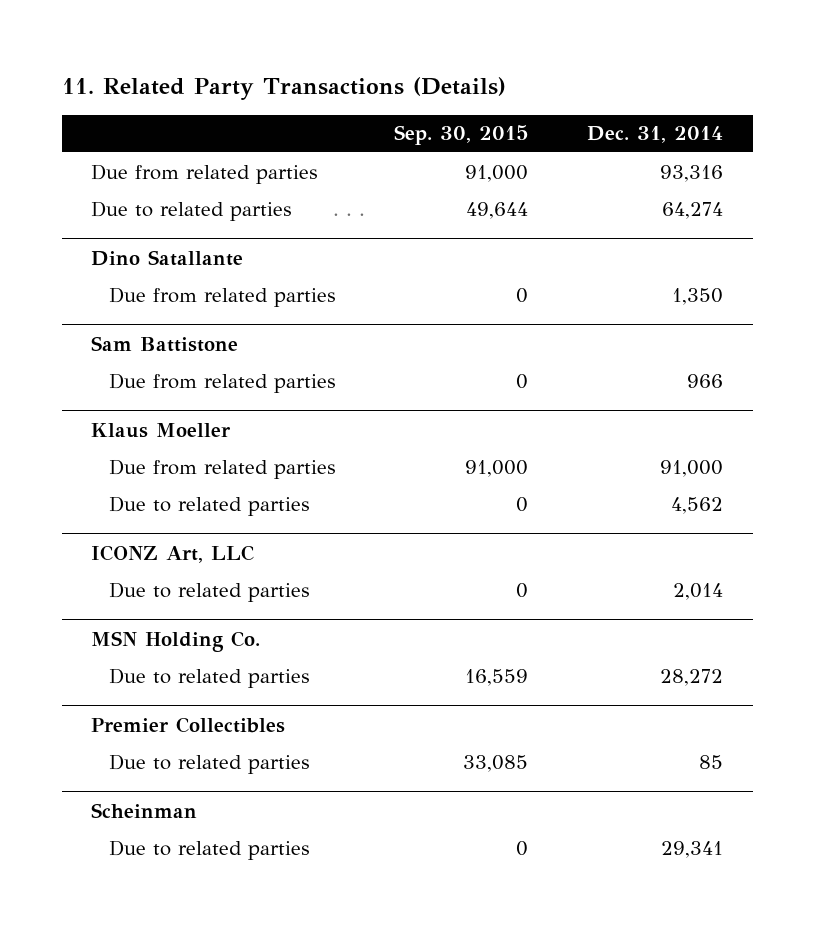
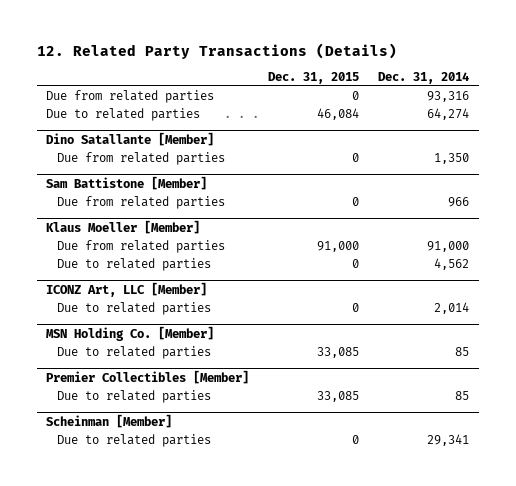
- 11. Related Party Transactions (Details)
+ 12. Related Party Transactions (Details)
- | Sep. 30, 2015 | Dec. 31, 2014
+ | Dec. 31, 2015 | Dec. 31, 2014
- Dino Satallante
+ Dino Satallante [Member]
- Sam Battistone
+ Sam Battistone [Member]
- Klaus Moeller
+ Klaus Moeller [Member]
- ICONZ Art, LLC
+ ICONZ Art, LLC [Member]
- MSN Holding Co.
- Due to related parties | 16,559 | 28,272
- Premier Collectibles
+ MSN Holding Co. [Member]
- Scheinman
+ Premier Collectibles [Member]
+ Due to related parties | 33,085 | 85
+ Scheinman [Member]

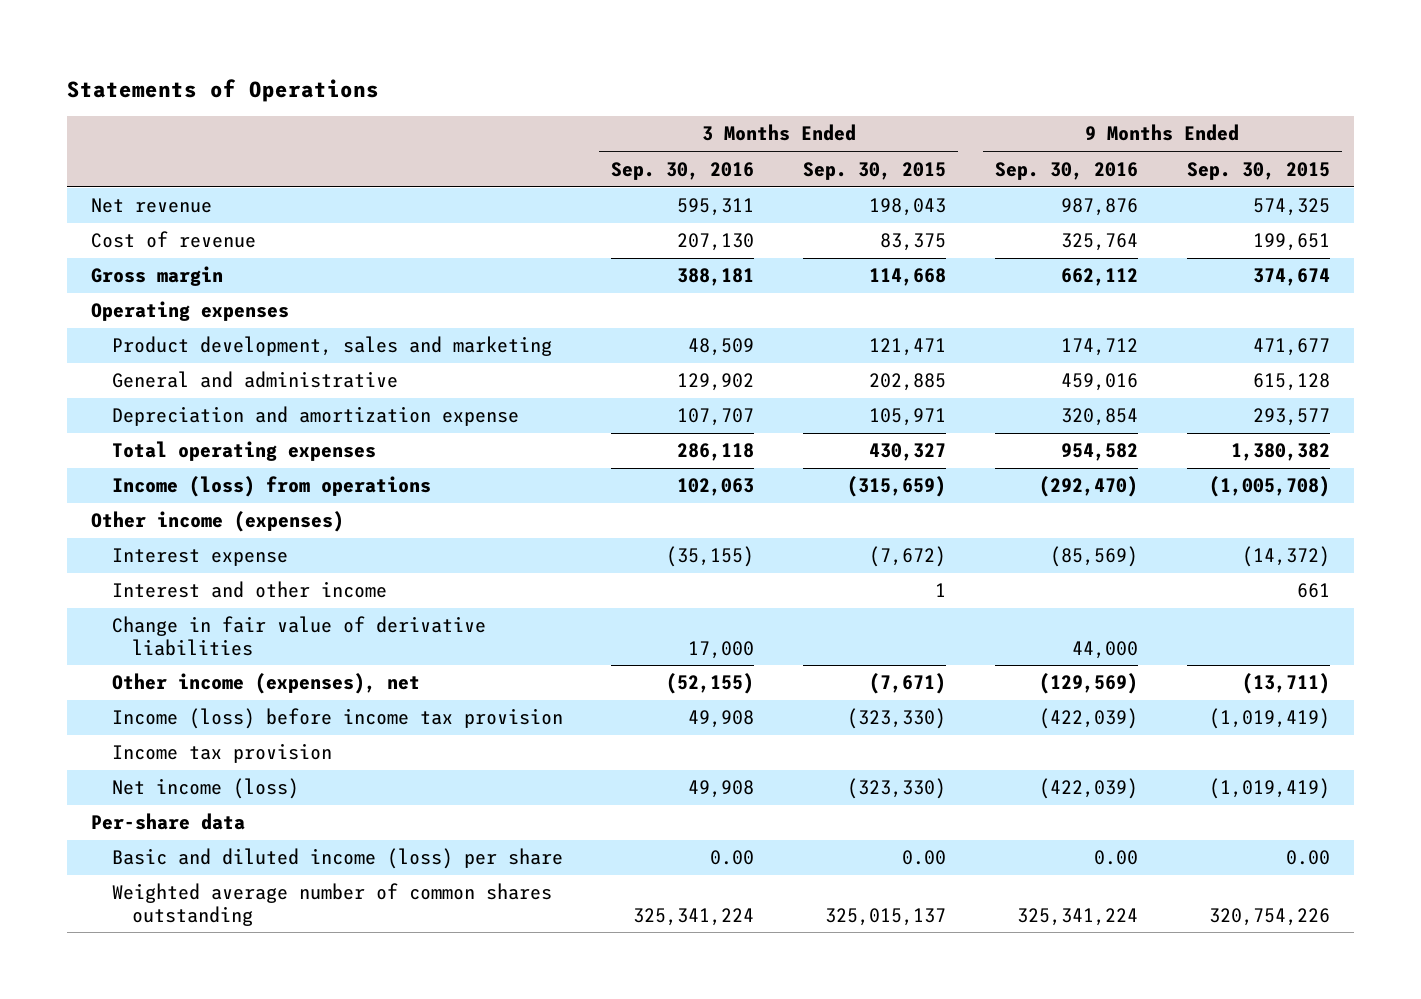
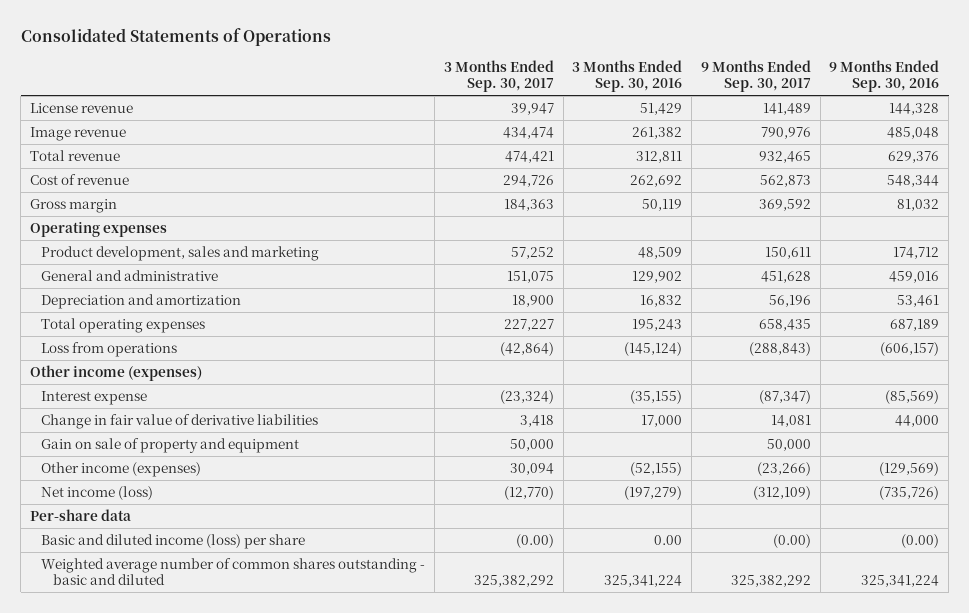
- Statements of Operations
+ Consolidated Statements of Operations
- | 3 Months Ended Sep. 30, 2016 | 3 Months Ended Sep. 30, 2015 | 9 Months Ended Sep. 30, 2016 | 9 Months Ended Sep. 30, 2015
+ | 3 Months Ended Sep. 30, 2017 | 3 Months Ended Sep. 30, 2016 | 9 Months Ended Sep. 30, 2017 | 9 Months Ended Sep. 30, 2016
- Net revenue | 595,311 | 198,043 | 987,876 | 574,325
- Cost of revenue | 207,130 | 83,375 | 325,764 | 199,651
- Gross margin | 388,181 | 114,668 | 662,112 | 374,674
+ License revenue | 39,947 | 51,429 | 141,489 | 144,328
+ Image revenue | 434,474 | 261,382 | 790,976 | 485,048
+ Total revenue | 474,421 | 312,811 | 932,465 | 629,376
+ Cost of revenue | 294,726 | 262,692 | 562,873 | 548,344
+ Gross margin | 184,363 | 50,119 | 369,592 | 81,032
- Depreciation and amortization expense | 107,707 | 105,971 | 320,854 | 293,577
- Total operating expenses | 286,118 | 430,327 | 954,582 | 1,380,382
- Income (loss) from operations | 102,063 | (315,659) | (292,470) | (1,005,708)
+ Depreciation and amortization | 18,900 | 16,832 | 56,196 | 53,461
+ Total operating expenses | 227,227 | 195,243 | 658,435 | 687,189
+ Loss from operations | (42,864) | (145,124) | (288,843) | (606,157)
- Interest and other income | | 1 | | 661
- Other income (expenses), net | (52,155) | (7,671) | (129,569) | (13,711)
- Income (loss) before income tax provision | 49,908 | (323,330) | (422,039) | (1,019,419)
- Income tax provision
- Net income (loss) | 49,908 | (323,330) | (422,039) | (1,019,419)
+ Gain on sale of property and equipment | 50,000 | | 50,000 |
+ Other income (expenses) | 30,094 | (52,155) | (23,266) | (129,569)
+ Net income (loss) | (12,770) | (197,279) | (312,109) | (735,726)
- Basic and diluted income (loss) per share | 0.00 | 0.00 | 0.00 | 0.00
- Weighted average number of common shares outstanding | 325,341,224 | 325,015,137 | 325,341,224 | 320,754,226
+ Basic and diluted income (loss) per share | (0.00) | 0.00 | (0.00) | (0.00)
+ Weighted average number of common shares outstanding - basic and diluted | 325,382,292 | 325,341,224 | 325,382,292 | 325,341,224

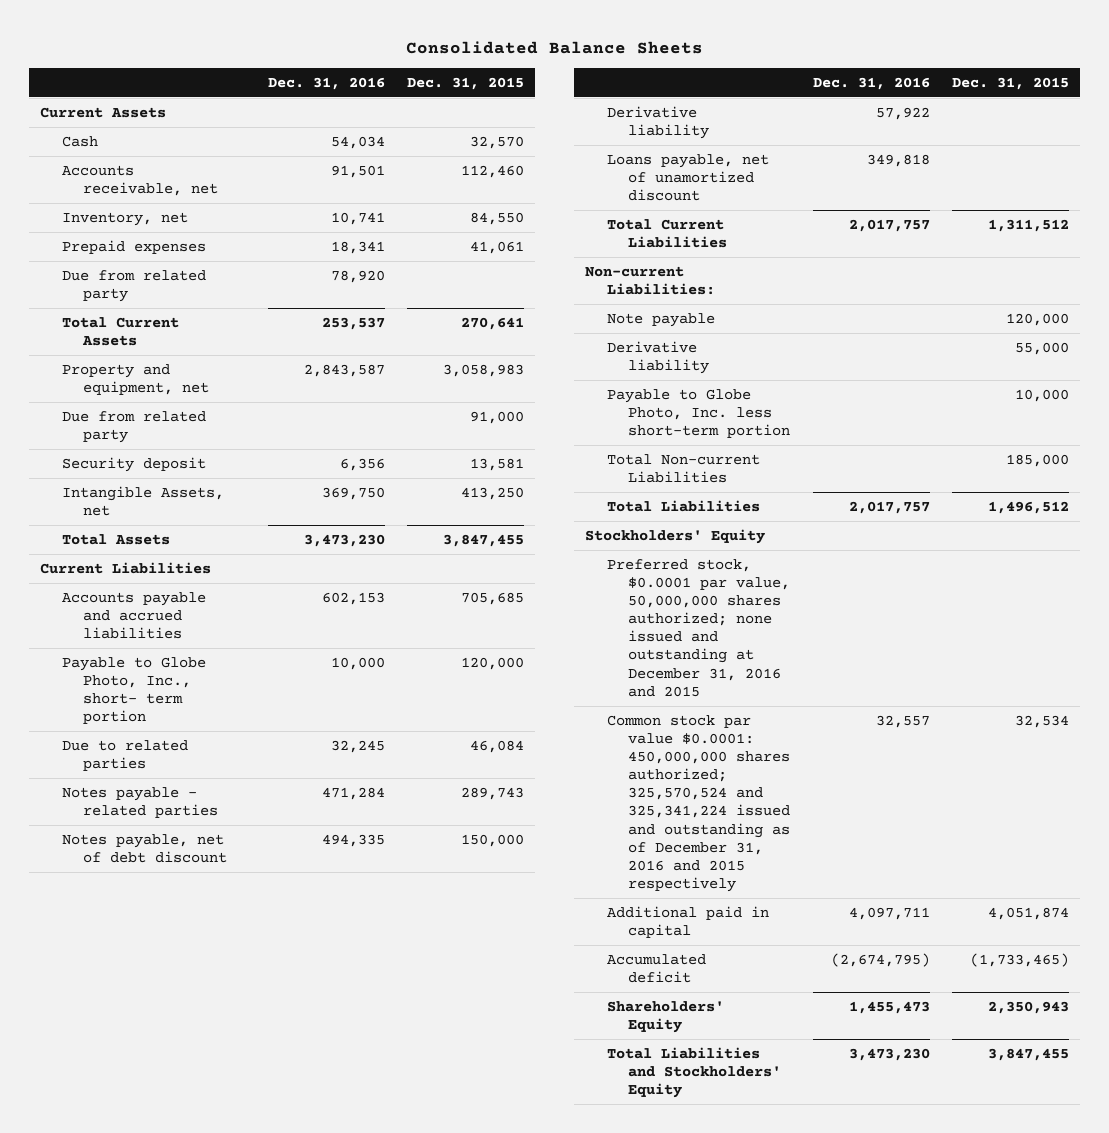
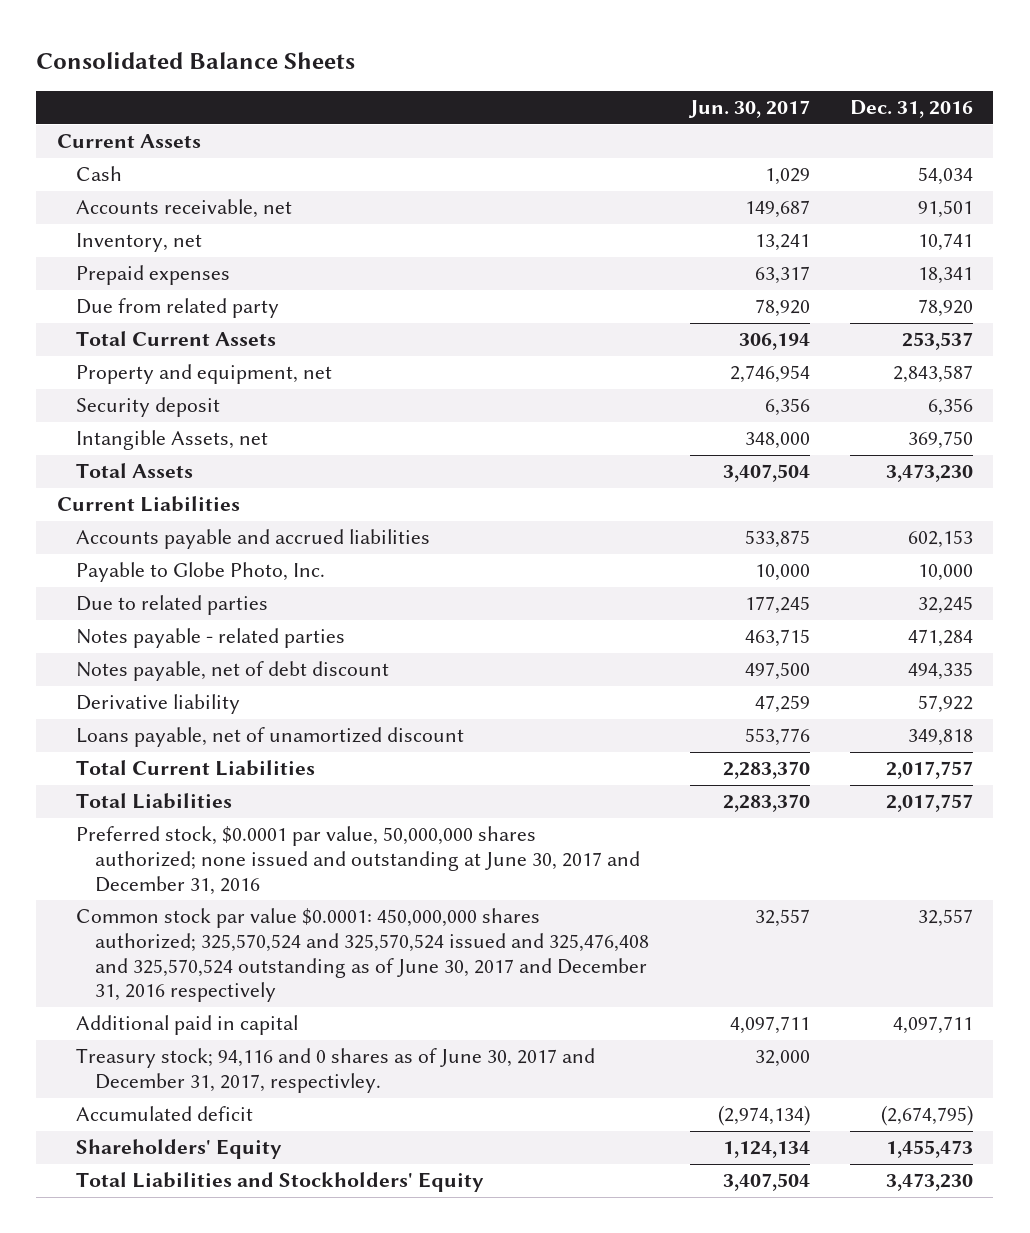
- | Dec. 31, 2016 | Dec. 31, 2015
+ | Jun. 30, 2017 | Dec. 31, 2016
- Due from related party | | 91,000
- Payable to Globe Photo, Inc., short- term portion | 10,000 | 120,000
+ Payable to Globe Photo, Inc. | 10,000 | 10,000
- Non-current Liabilities:
- Note payable | | 120,000
- Derivative liability | | 55,000
- Payable to Globe Photo, Inc. less short-term portion | | 10,000
- Total Non-current Liabilities | | 185,000
- Stockholders' Equity
- Preferred stock, $0.0001 par value, 50,000,000 shares authorized; none issued and outstanding at December 31, 2016 and 2015
- Common stock par value $0.0001: 450,000,000 shares authorized; 325,570,524 and 325,341,224 issued and outstanding as of December 31, 2016 and 2015 respectively | 32,557 | 32,534
+ Preferred stock, $0.0001 par value, 50,000,000 shares authorized; none issued and outstanding at June 30, 2017 and December 31, 2016
+ Common stock par value $0.0001: 450,000,000 shares authorized; 325,570,524 and 325,570,524 issued and 325,476,408 and 325,570,524 outstanding as of June 30, 2017 and December 31, 2016 respectively | 32,557 | 32,557
+ Treasury stock; 94,116 and 0 shares as of June 30, 2017 and December 31, 2017, respectivley. | 32,000 |

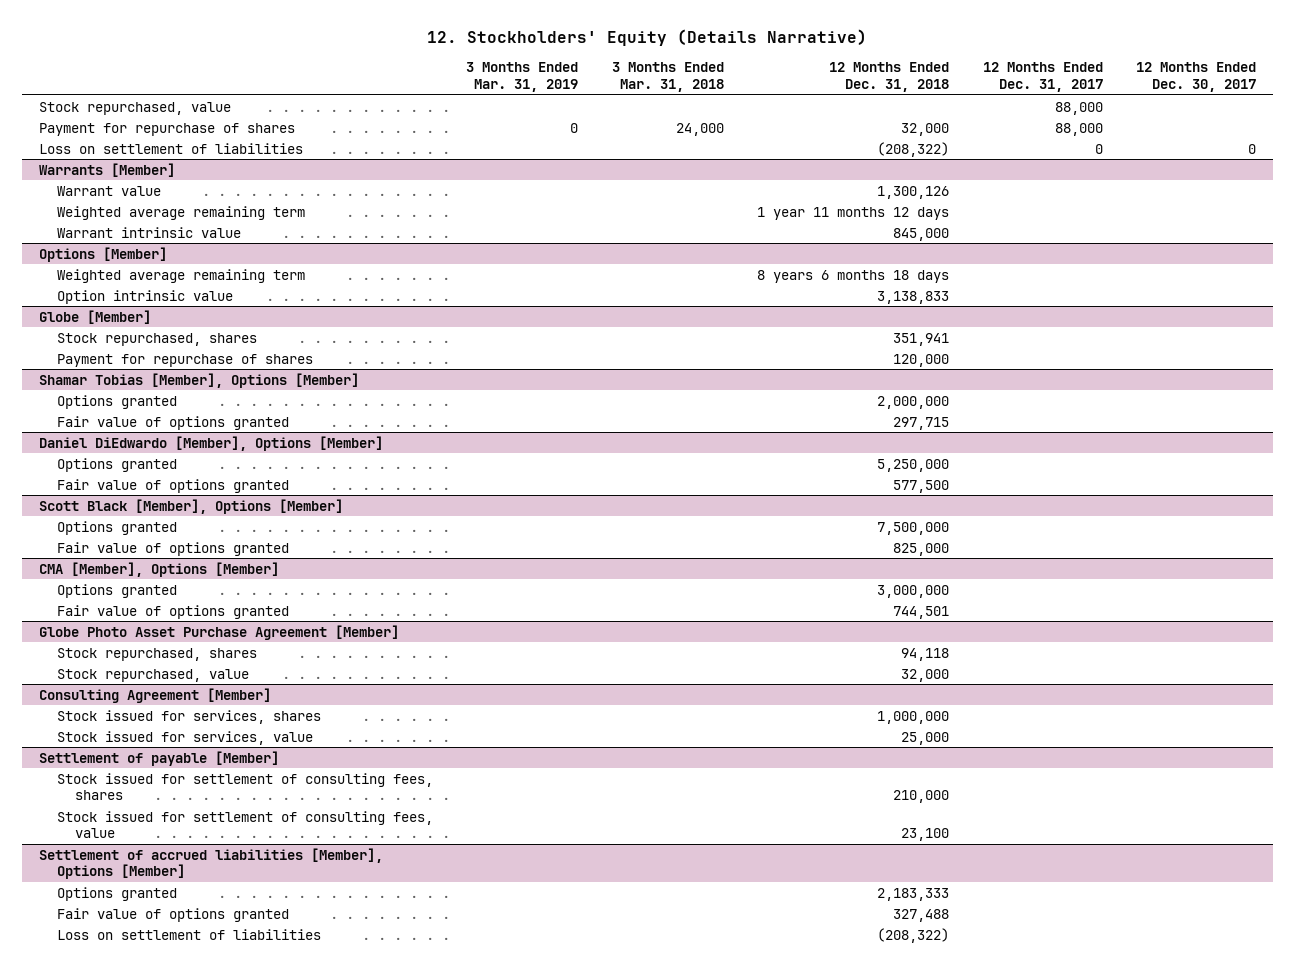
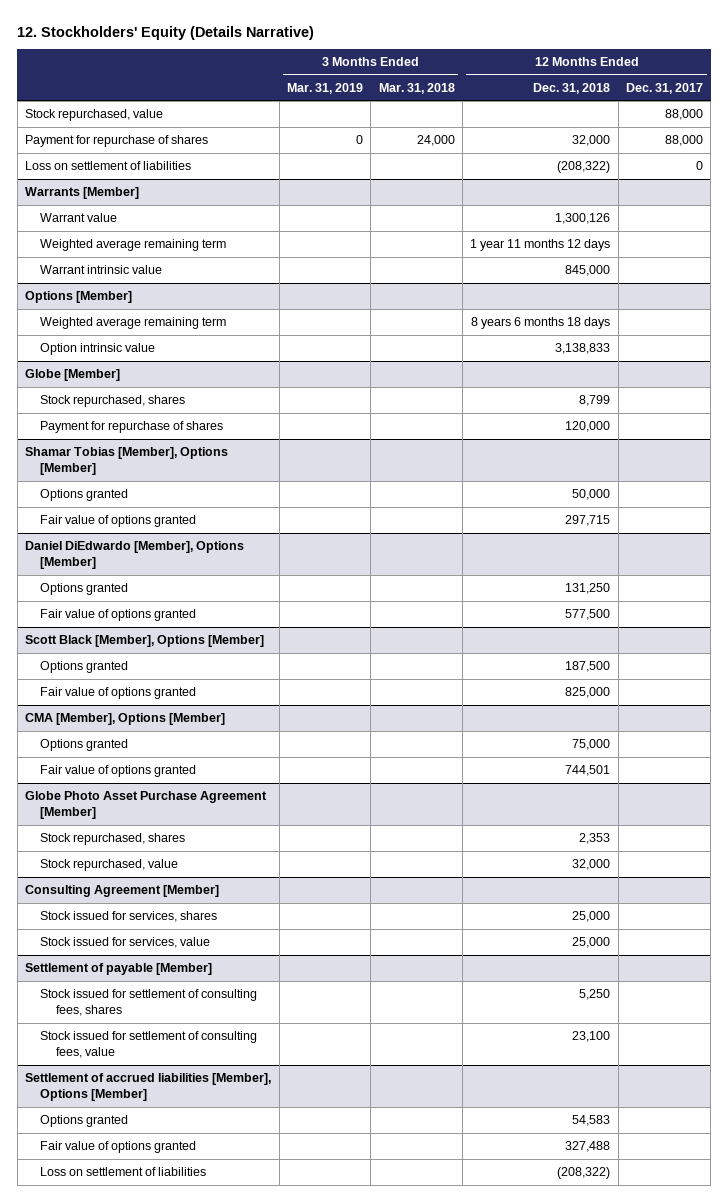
- | 3 Months Ended Mar. 31, 2019 | 3 Months Ended Mar. 31, 2018 | 12 Months Ended Dec. 31, 2018 | 12 Months Ended Dec. 31, 2017 | 12 Months Ended Dec. 30, 2017
+ | 3 Months Ended Mar. 31, 2019 | 3 Months Ended Mar. 31, 2018 | 12 Months Ended Dec. 31, 2018 | 12 Months Ended Dec. 31, 2017
@ Globe [Member]
- Stock repurchased, shares | | | 351,941 | |
+ Stock repurchased, shares | | | 8,799 |
@ Shamar Tobias [Member], Options [Member]
- Options granted | | | 2,000,000 | |
+ Options granted | | | 50,000 |
@ Daniel DiEdwardo [Member], Options [Member]
- Options granted | | | 5,250,000 | |
+ Options granted | | | 131,250 |
@ Scott Black [Member], Options [Member]
- Options granted | | | 7,500,000 | |
+ Options granted | | | 187,500 |
@ CMA [Member], Options [Member]
- Options granted | | | 3,000,000 | |
+ Options granted | | | 75,000 |
@ Globe Photo Asset Purchase Agreement [Member]
- Stock repurchased, shares | | | 94,118 | |
+ Stock repurchased, shares | | | 2,353 |
@ Consulting Agreement [Member]
- Stock issued for services, shares | | | 1,000,000 | |
+ Stock issued for services, shares | | | 25,000 |
@ Settlement of payable [Member]
- Stock issued for settlement of consulting fees, shares | | | 210,000 | |
+ Stock issued for settlement of consulting fees, shares | | | 5,250 |
@ Settlement of accrued liabilities [Member], Options [Member]
- Options granted | | | 2,183,333 | |
+ Options granted | | | 54,583 |

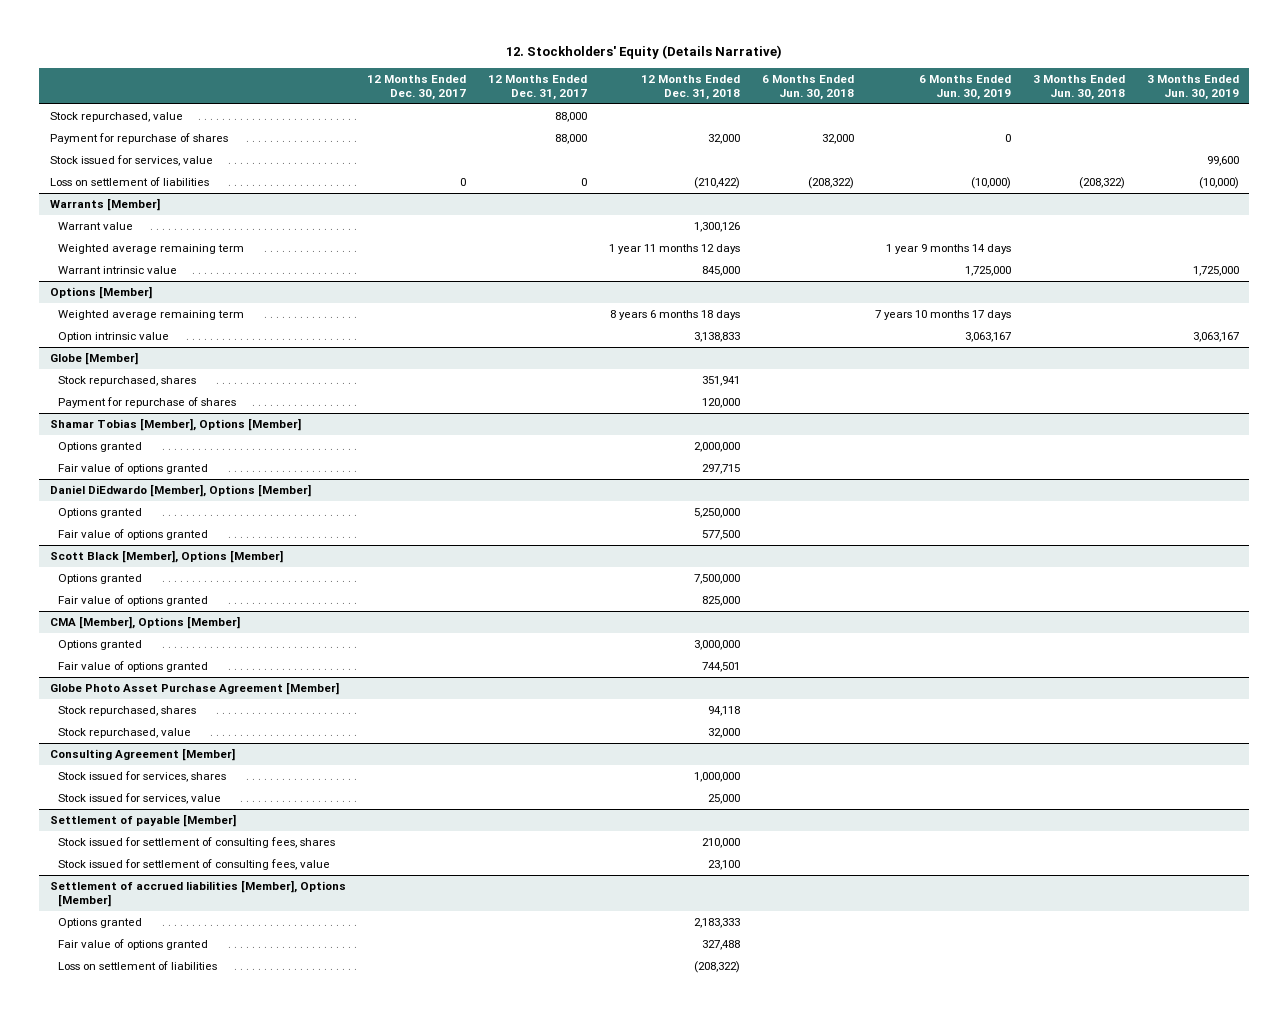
- | 3 Months Ended Mar. 31, 2019 | 3 Months Ended Mar. 31, 2018 | 12 Months Ended Dec. 31, 2018 | 12 Months Ended Dec. 31, 2017
+ | 12 Months Ended Dec. 30, 2017 | 12 Months Ended Dec. 31, 2017 | 12 Months Ended Dec. 31, 2018 | 6 Months Ended Jun. 30, 2018 | 6 Months Ended Jun. 30, 2019 | 3 Months Ended Jun. 30, 2018 | 3 Months Ended Jun. 30, 2019
- Loss on settlement of liabilities | | | (208,322) | 0
+ Stock issued for services, value | | | | | | | 99,600
+ Loss on settlement of liabilities | 0 | 0 | (210,422) | (208,322) | (10,000) | (208,322) | (10,000)
@ Globe [Member]
- Stock repurchased, shares | | | 8,799 |
+ Stock repurchased, shares | | | 351,941 | | | |
@ Shamar Tobias [Member], Options [Member]
- Options granted | | | 50,000 |
+ Options granted | | | 2,000,000 | | | |
@ Daniel DiEdwardo [Member], Options [Member]
- Options granted | | | 131,250 |
+ Options granted | | | 5,250,000 | | | |
@ Scott Black [Member], Options [Member]
- Options granted | | | 187,500 |
+ Options granted | | | 7,500,000 | | | |
@ CMA [Member], Options [Member]
- Options granted | | | 75,000 |
+ Options granted | | | 3,000,000 | | | |
@ Globe Photo Asset Purchase Agreement [Member]
- Stock repurchased, shares | | | 2,353 |
+ Stock repurchased, shares | | | 94,118 | | | |
@ Consulting Agreement [Member]
- Stock issued for services, shares | | | 25,000 |
+ Stock issued for services, shares | | | 1,000,000 | | | |
@ Settlement of payable [Member]
- Stock issued for settlement of consulting fees, shares | | | 5,250 |
+ Stock issued for settlement of consulting fees, shares | | | 210,000 | | | |
@ Settlement of accrued liabilities [Member], Options [Member]
- Options granted | | | 54,583 |
+ Options granted | | | 2,183,333 | | | |

